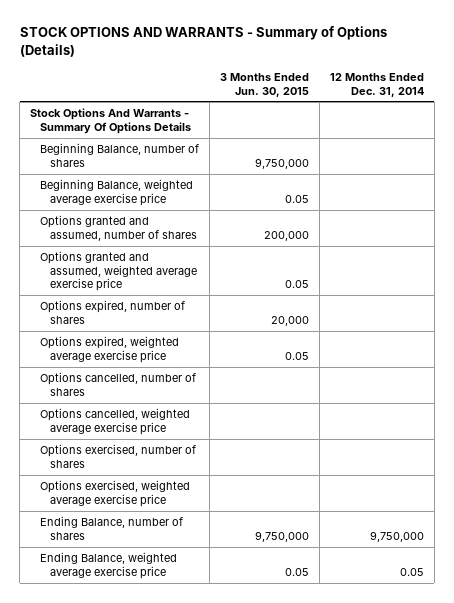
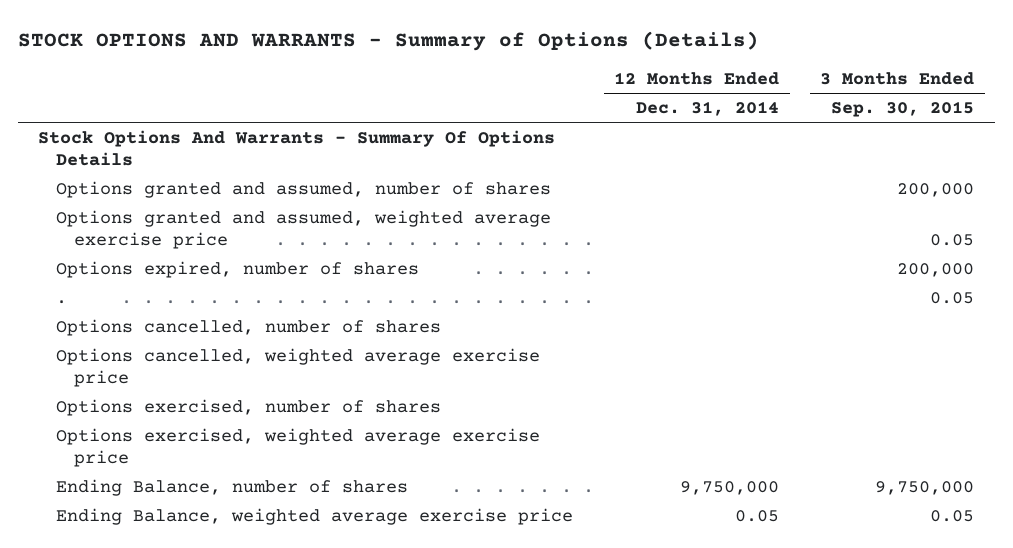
- | 3 Months Ended Jun. 30, 2015 | 12 Months Ended Dec. 31, 2014
+ | 12 Months Ended Dec. 31, 2014 | 3 Months Ended Sep. 30, 2015
- Beginning Balance, number of shares | 9,750,000 |
- Beginning Balance, weighted average exercise price | 0.05 |
- Options expired, weighted average exercise price | 0.05 |
+ . | | 0.05

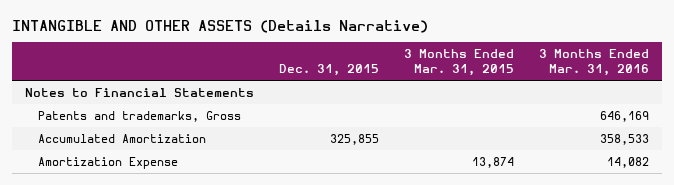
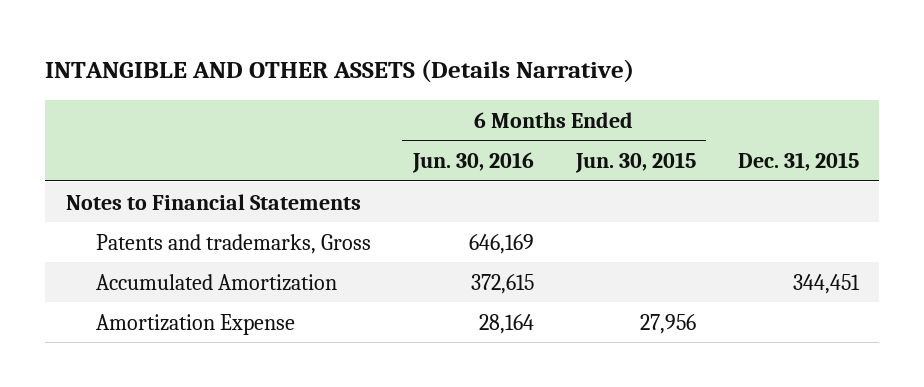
- | Dec. 31, 2015 | 3 Months Ended Mar. 31, 2015 | 3 Months Ended Mar. 31, 2016
+ | 6 Months Ended Jun. 30, 2016 | 6 Months Ended Jun. 30, 2015 | Dec. 31, 2015
- Accumulated Amortization | 325,855 | | 358,533
+ Accumulated Amortization | 372,615 | | 344,451

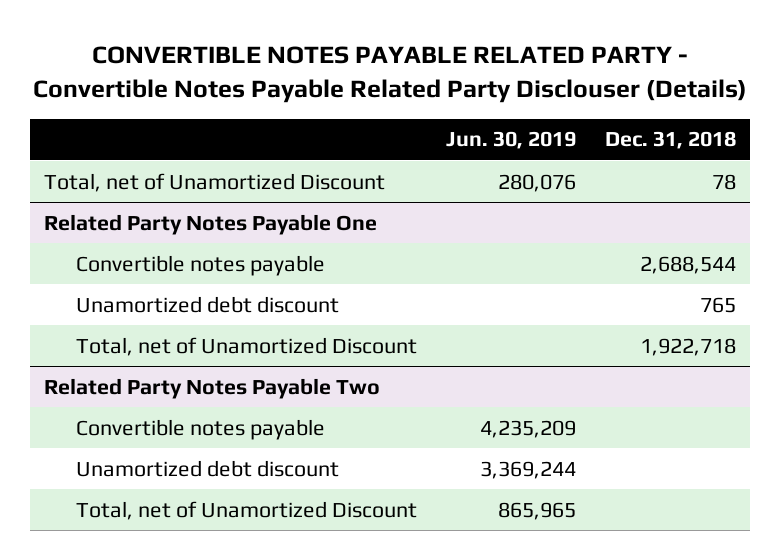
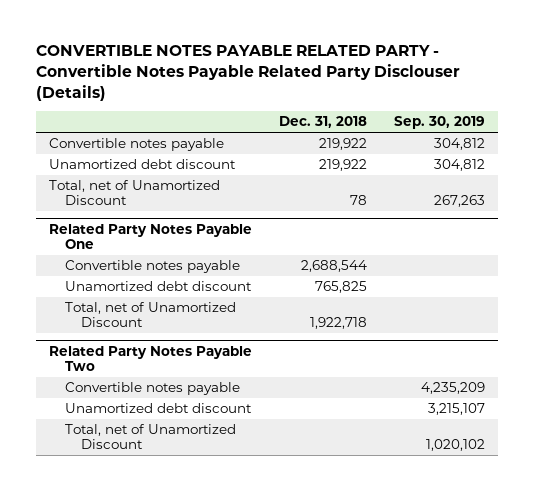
- | Jun. 30, 2019 | Dec. 31, 2018
+ | Dec. 31, 2018 | Sep. 30, 2019
+ Convertible notes payable | 219,922 | 304,812
+ Unamortized debt discount | 219,922 | 304,812
@ Related Party Notes Payable One
- Unamortized debt discount | | 765
+ Unamortized debt discount | 765,825 |

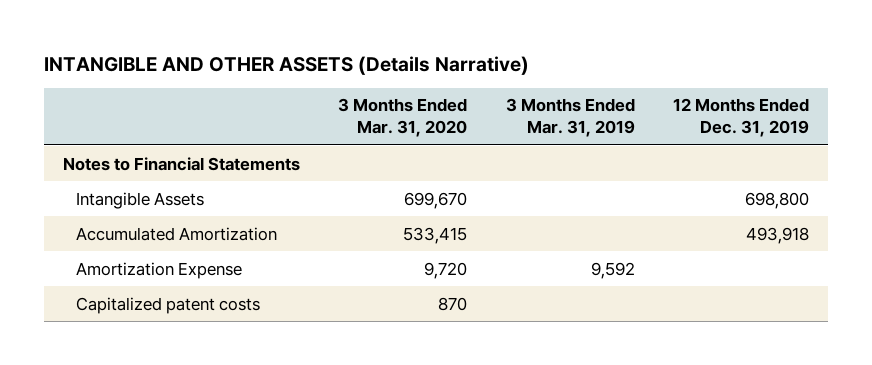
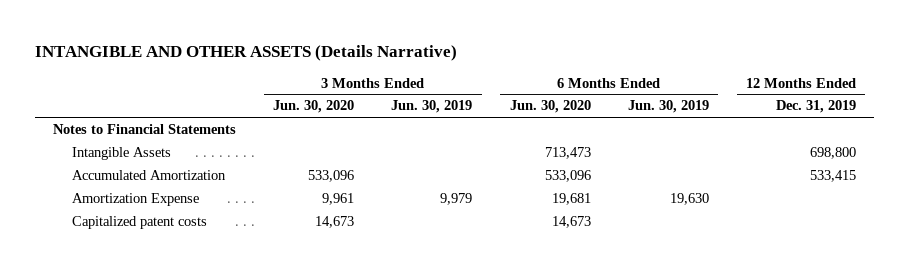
- | 3 Months Ended Mar. 31, 2020 | 3 Months Ended Mar. 31, 2019 | 12 Months Ended Dec. 31, 2019
+ | 3 Months Ended Jun. 30, 2020 | 3 Months Ended Jun. 30, 2019 | 6 Months Ended Jun. 30, 2020 | 6 Months Ended Jun. 30, 2019 | 12 Months Ended Dec. 31, 2019
- Accumulated Amortization | 533,415 | | 493,918
+ Accumulated Amortization | 533,096 | | 533,096 | | 533,415

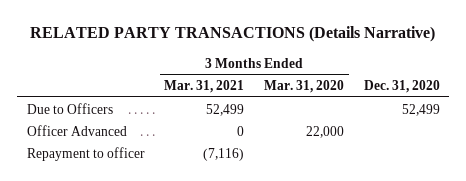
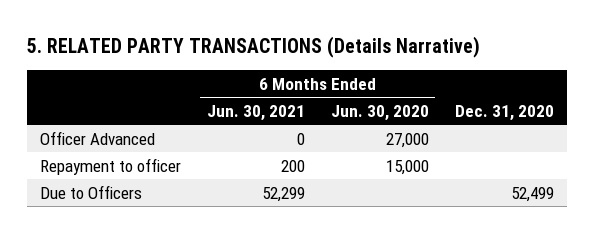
- RELATED PARTY TRANSACTIONS (Details Narrative)
+ 5. RELATED PARTY TRANSACTIONS (Details Narrative)
- | 3 Months Ended Mar. 31, 2021 | 3 Months Ended Mar. 31, 2020 | Dec. 31, 2020
+ | 6 Months Ended Jun. 30, 2021 | 6 Months Ended Jun. 30, 2020 | Dec. 31, 2020
moved down: Due to Officers | 52,299 | | 52,499

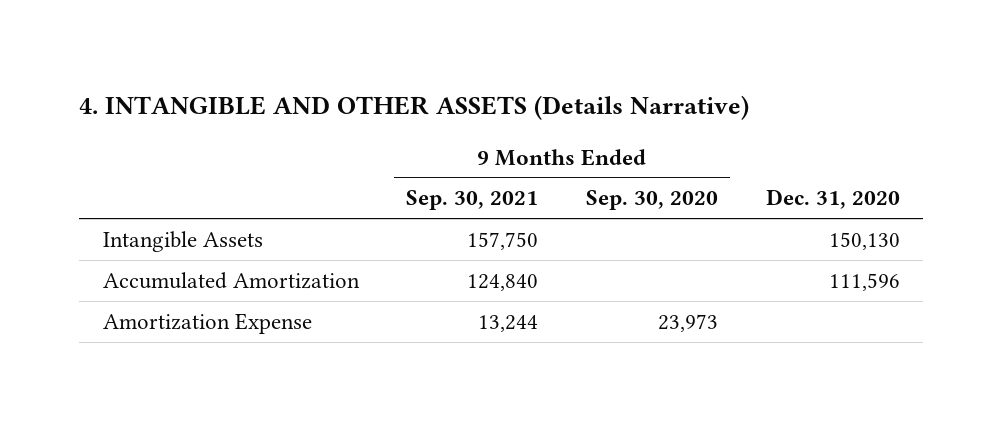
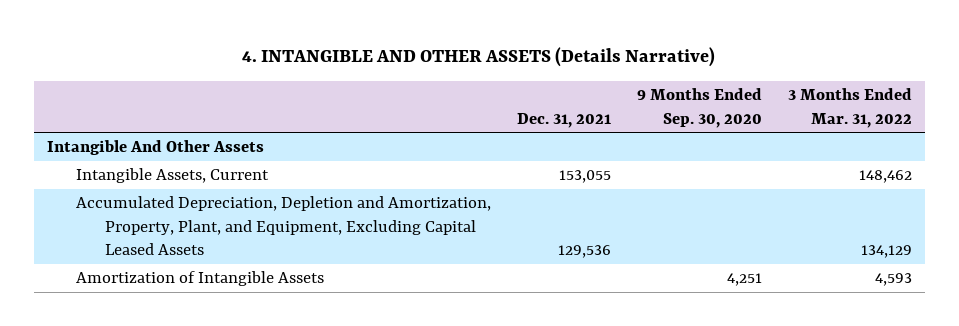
- | 9 Months Ended Sep. 30, 2021 | 9 Months Ended Sep. 30, 2020 | Dec. 31, 2020
+ | Dec. 31, 2021 | 9 Months Ended Sep. 30, 2020 | 3 Months Ended Mar. 31, 2022
- Intangible Assets | 157,750 | | 150,130
- Accumulated Amortization | 124,840 | | 111,596
- Amortization Expense | 13,244 | 23,973 |
+ Intangible And Other Assets
+ Intangible Assets, Current | 153,055 | | 148,462
+ Accumulated Depreciation, Depletion and Amortization, Property, Plant, and Equipment, Excluding Capital Leased Assets | 129,536 | | 134,129
+ Amortization of Intangible Assets | | 4,251 | 4,593

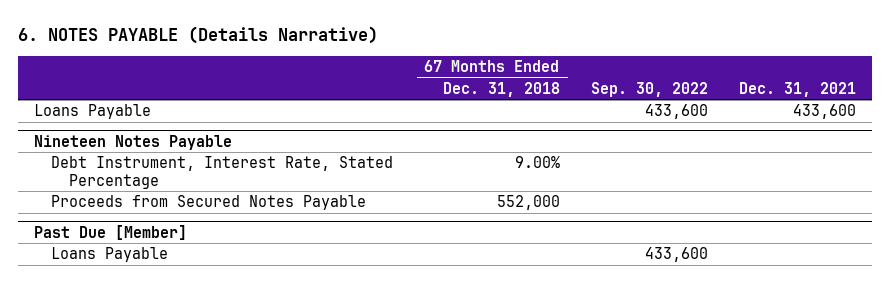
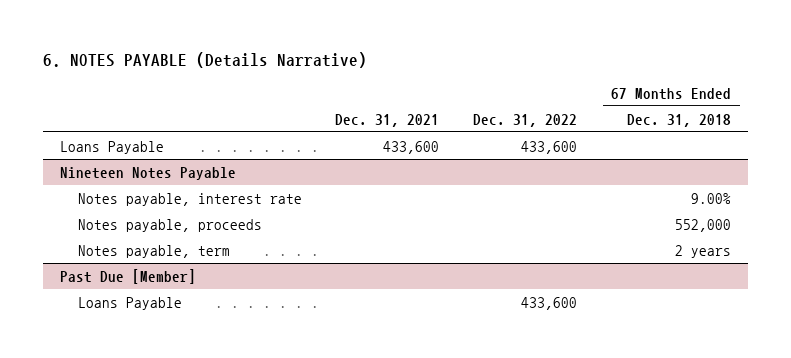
- | 67 Months Ended Dec. 31, 2018 | Sep. 30, 2022 | Dec. 31, 2021
+ | Dec. 31, 2021 | Dec. 31, 2022 | 67 Months Ended Dec. 31, 2018
@ Nineteen Notes Payable
- Debt Instrument, Interest Rate, Stated Percentage | 9.00% | |
- Proceeds from Secured Notes Payable | 552,000 | |
+ Notes payable, interest rate | | | 9.00%
+ Notes payable, proceeds | | | 552,000
+ Notes payable, term | | | 2 years

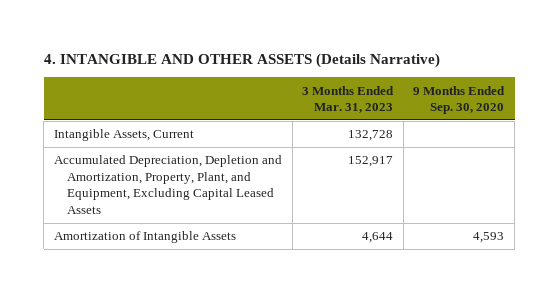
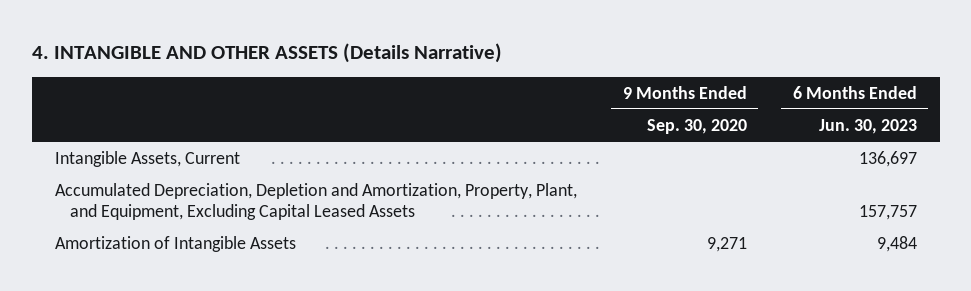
- | 3 Months Ended Mar. 31, 2023 | 9 Months Ended Sep. 30, 2020
+ | 9 Months Ended Sep. 30, 2020 | 6 Months Ended Jun. 30, 2023
- Amortization of Intangible Assets | 4,644 | 4,593
+ Amortization of Intangible Assets | 9,271 | 9,484

